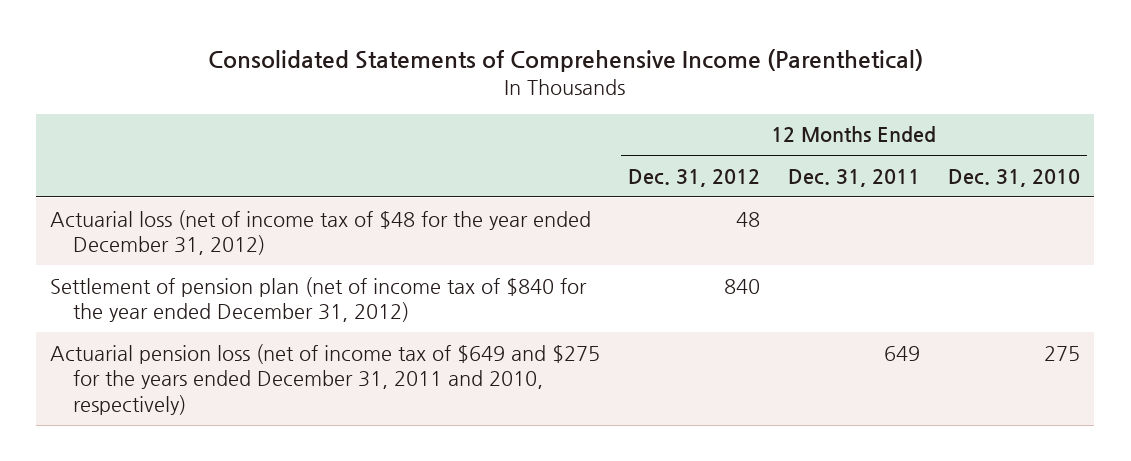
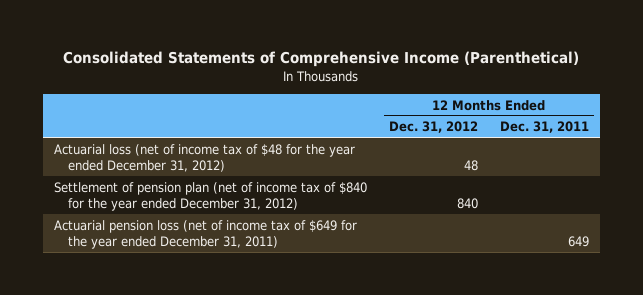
- | 12 Months Ended Dec. 31, 2012 | 12 Months Ended Dec. 31, 2011 | 12 Months Ended Dec. 31, 2010
+ | 12 Months Ended Dec. 31, 2012 | 12 Months Ended Dec. 31, 2011
- Actuarial pension loss (net of income tax of $649 and $275 for the years ended December 31, 2011 and 2010, respectively) | | 649 | 275
+ Actuarial pension loss (net of income tax of $649 for the year ended December 31, 2011) | | 649

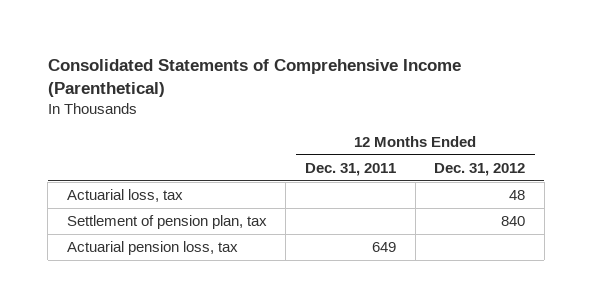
- | 12 Months Ended Dec. 31, 2012 | 12 Months Ended Dec. 31, 2011
+ | 12 Months Ended Dec. 31, 2011 | 12 Months Ended Dec. 31, 2012
- Actuarial loss (net of income tax of $48 for the year ended December 31, 2012) | 48 |
- Settlement of pension plan (net of income tax of $840 for the year ended December 31, 2012) | 840 |
- Actuarial pension loss (net of income tax of $649 for the year ended December 31, 2011) | | 649
+ Actuarial loss, tax | | 48
+ Settlement of pension plan, tax | | 840
+ Actuarial pension loss, tax | 649 |

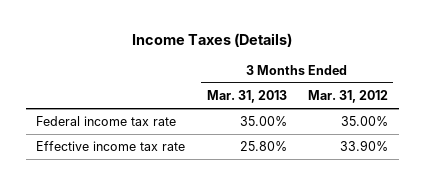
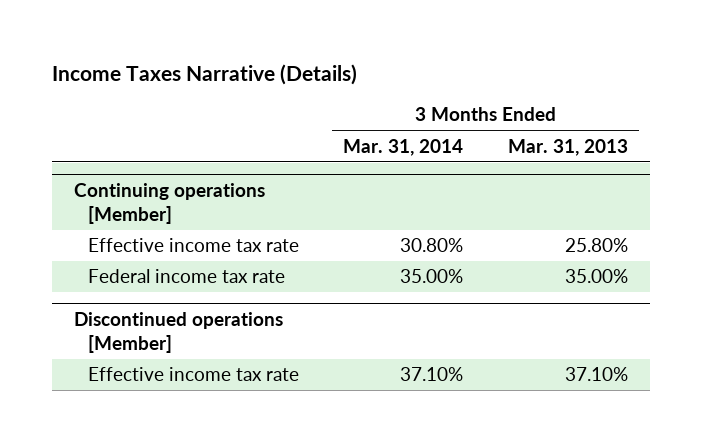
- Income Taxes (Details)
+ Income Taxes Narrative (Details)
- | 3 Months Ended Mar. 31, 2013 | 3 Months Ended Mar. 31, 2012
+ | 3 Months Ended Mar. 31, 2014 | 3 Months Ended Mar. 31, 2013
- Federal income tax rate | 35.00% | 35.00%
+ Continuing operations [Member]
+ Federal income tax rate | 35.00% | 35.00%
+ Discontinued operations [Member]
+ Effective income tax rate | 37.10% | 37.10%

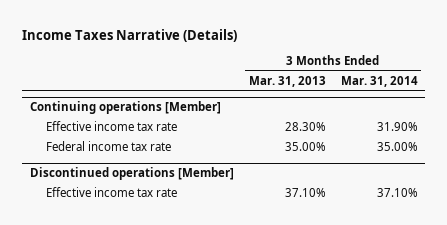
- | 3 Months Ended Mar. 31, 2014 | 3 Months Ended Mar. 31, 2013
+ | 3 Months Ended Mar. 31, 2013 | 3 Months Ended Mar. 31, 2014
@ Continuing operations [Member]
- Effective income tax rate | 30.80% | 25.80%
+ Effective income tax rate | 28.30% | 31.90%

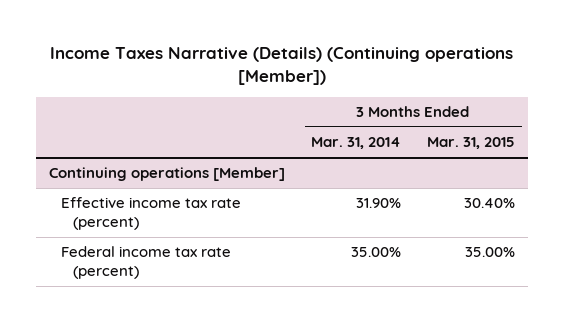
- Income Taxes Narrative (Details)
+ Income Taxes Narrative (Details) (Continuing operations [Member])
- | 3 Months Ended Mar. 31, 2013 | 3 Months Ended Mar. 31, 2014
+ | 3 Months Ended Mar. 31, 2014 | 3 Months Ended Mar. 31, 2015
@ Continuing operations [Member]
- Effective income tax rate | 28.30% | 31.90%
- Federal income tax rate | 35.00% | 35.00%
- Discontinued operations [Member]
- Effective income tax rate | 37.10% | 37.10%
@ Continuing operations [Member]
+ Effective income tax rate (percent) | 31.90% | 30.40%
+ Federal income tax rate (percent) | 35.00% | 35.00%

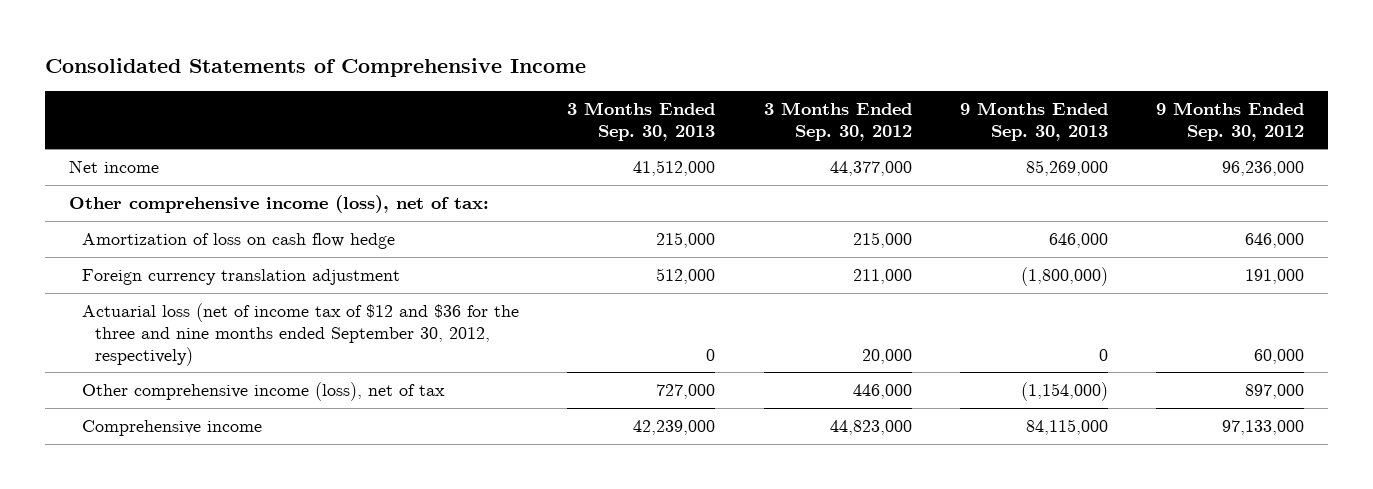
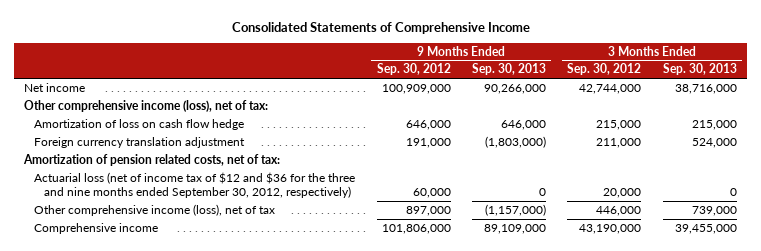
- | 3 Months Ended Sep. 30, 2013 | 3 Months Ended Sep. 30, 2012 | 9 Months Ended Sep. 30, 2013 | 9 Months Ended Sep. 30, 2012
+ | 9 Months Ended Sep. 30, 2012 | 9 Months Ended Sep. 30, 2013 | 3 Months Ended Sep. 30, 2012 | 3 Months Ended Sep. 30, 2013
- Net income | 41,512,000 | 44,377,000 | 85,269,000 | 96,236,000
+ Net income | 100,909,000 | 90,266,000 | 42,744,000 | 38,716,000
- Foreign currency translation adjustment | 512,000 | 211,000 | (1,800,000) | 191,000
+ Foreign currency translation adjustment | 191,000 | (1,803,000) | 211,000 | 524,000
+ Amortization of pension related costs, net of tax:
- Other comprehensive income (loss), net of tax | 727,000 | 446,000 | (1,154,000) | 897,000
- Comprehensive income | 42,239,000 | 44,823,000 | 84,115,000 | 97,133,000
+ Other comprehensive income (loss), net of tax | 897,000 | (1,157,000) | 446,000 | 739,000
+ Comprehensive income | 101,806,000 | 89,109,000 | 43,190,000 | 39,455,000

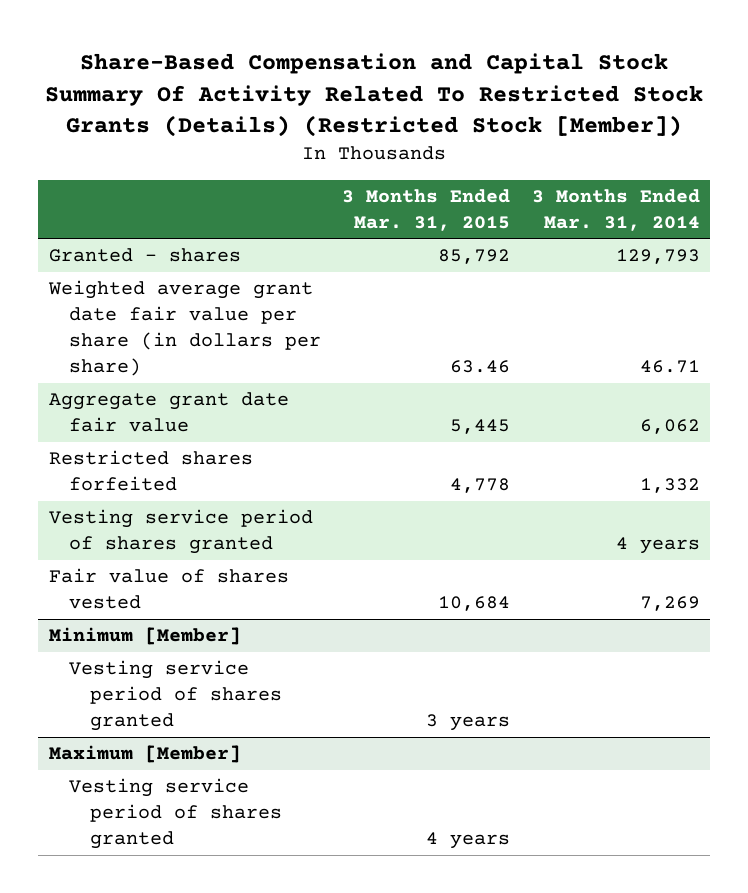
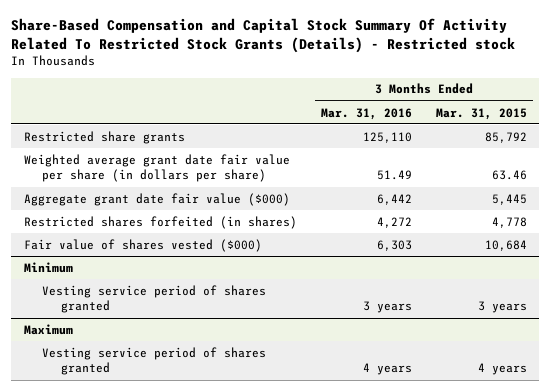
- Share-Based Compensation and Capital Stock Summary Of Activity Related To Restricted Stock Grants (Details) (Restricted Stock [Member])
+ Share-Based Compensation and Capital Stock Summary Of Activity Related To Restricted Stock Grants (Details) - Restricted stock
- | 3 Months Ended Mar. 31, 2015 | 3 Months Ended Mar. 31, 2014
+ | 3 Months Ended Mar. 31, 2016 | 3 Months Ended Mar. 31, 2015
- Granted - shares | 85,792 | 129,793
+ Restricted share grants | 125,110 | 85,792
- Aggregate grant date fair value | 5,445 | 6,062
- Restricted shares forfeited | 4,778 | 1,332
- Vesting service period of shares granted | | 4 years
- Fair value of shares vested | 10,684 | 7,269
- Minimum [Member]
+ Aggregate grant date fair value ($000) | 6,442 | 5,445
+ Restricted shares forfeited (in shares) | 4,272 | 4,778
+ Fair value of shares vested ($000) | 6,303 | 10,684
+ Minimum
- Maximum [Member]
+ Maximum

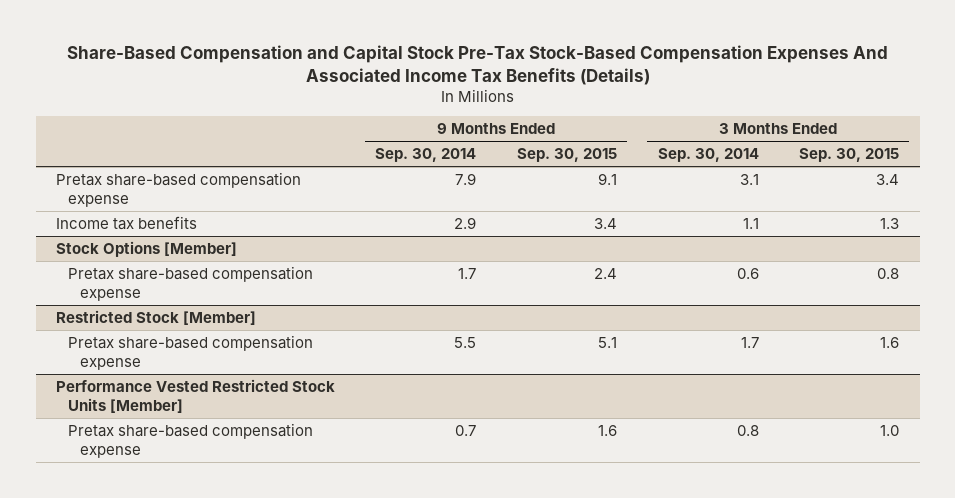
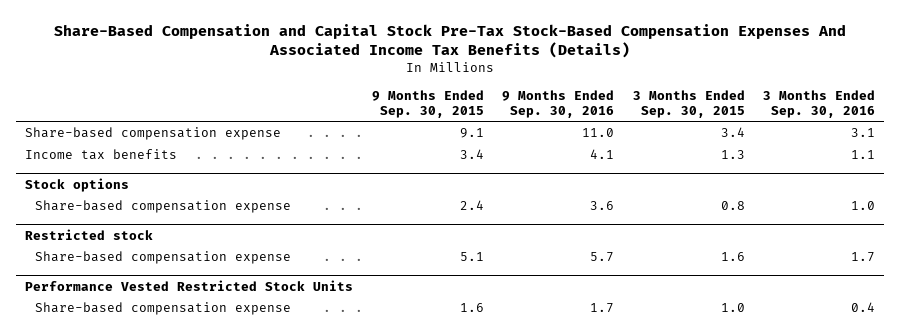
- | 9 Months Ended Sep. 30, 2014 | 9 Months Ended Sep. 30, 2015 | 3 Months Ended Sep. 30, 2014 | 3 Months Ended Sep. 30, 2015
+ | 9 Months Ended Sep. 30, 2015 | 9 Months Ended Sep. 30, 2016 | 3 Months Ended Sep. 30, 2015 | 3 Months Ended Sep. 30, 2016
- Pretax share-based compensation expense | 7.9 | 9.1 | 3.1 | 3.4
+ Share-based compensation expense | 9.1 | 11.0 | 3.4 | 3.1
- Stock Options [Member]
- Pretax share-based compensation expense | 1.7 | 2.4 | 0.6 | 0.8
- Restricted Stock [Member]
- Pretax share-based compensation expense | 5.5 | 5.1 | 1.7 | 1.6
- Performance Vested Restricted Stock Units [Member]
- Pretax share-based compensation expense | 0.7 | 1.6 | 0.8 | 1.0
+ Stock options
+ Share-based compensation expense | 2.4 | 3.6 | 0.8 | 1.0
+ Restricted stock
+ Share-based compensation expense | 5.1 | 5.7 | 1.6 | 1.7
+ Performance Vested Restricted Stock Units
+ Share-based compensation expense | 1.6 | 1.7 | 1.0 | 0.4

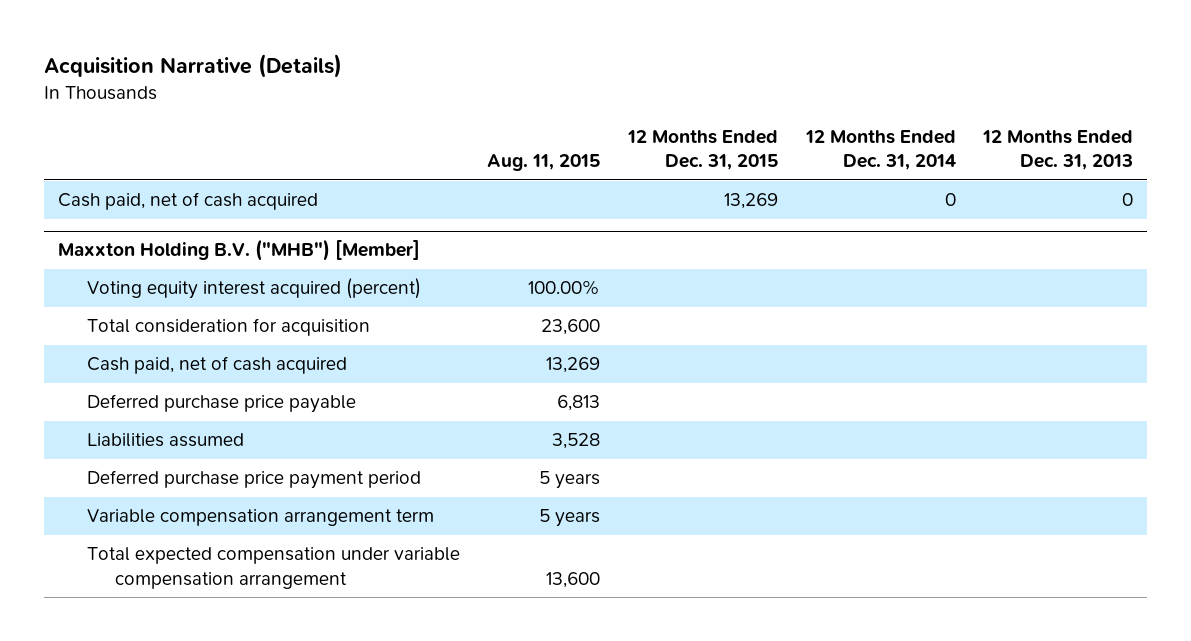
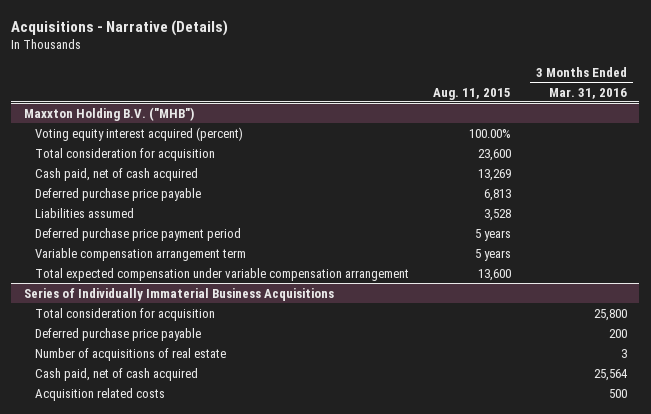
- Acquisition Narrative (Details)
+ Acquisitions - Narrative (Details)
- | Aug. 11, 2015 | 12 Months Ended Dec. 31, 2015 | 12 Months Ended Dec. 31, 2014 | 12 Months Ended Dec. 31, 2013
+ | Aug. 11, 2015 | 3 Months Ended Mar. 31, 2016
- Cash paid, net of cash acquired | | 13,269 | 0 | 0
- Maxxton Holding B.V. ("MHB") [Member]
+ Maxxton Holding B.V. ("MHB")
+ Series of Individually Immaterial Business Acquisitions
+ Total consideration for acquisition | | 25,800
+ Deferred purchase price payable | | 200
+ Number of acquisitions of real estate | | 3
+ Cash paid, net of cash acquired | | 25,564
+ Acquisition related costs | | 500

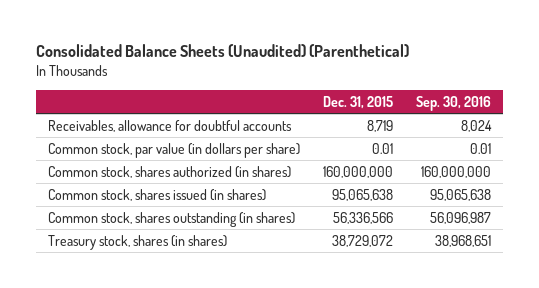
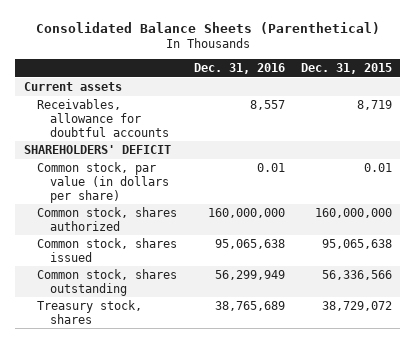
- Consolidated Balance Sheets (Unaudited) (Parenthetical)
+ Consolidated Balance Sheets (Parenthetical)
- | Dec. 31, 2015 | Sep. 30, 2016
+ | Dec. 31, 2016 | Dec. 31, 2015
+ Current assets
+ SHAREHOLDERS' DEFICIT
- Common stock, shares authorized (in shares) | 160,000,000 | 160,000,000
- Common stock, shares issued (in shares) | 95,065,638 | 95,065,638
- Common stock, shares outstanding (in shares) | 56,336,566 | 56,096,987
- Treasury stock, shares (in shares) | 38,729,072 | 38,968,651
+ Common stock, shares authorized | 160,000,000 | 160,000,000
+ Common stock, shares issued | 95,065,638 | 95,065,638
+ Common stock, shares outstanding | 56,299,949 | 56,336,566
+ Treasury stock, shares | 38,765,689 | 38,729,072

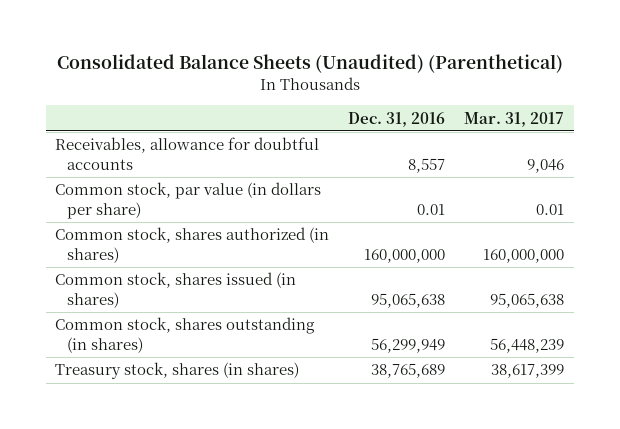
- Consolidated Balance Sheets (Parenthetical)
+ Consolidated Balance Sheets (Unaudited) (Parenthetical)
- | Dec. 31, 2016 | Dec. 31, 2015
+ | Dec. 31, 2016 | Mar. 31, 2017
- Current assets
- SHAREHOLDERS' DEFICIT
- Common stock, shares authorized | 160,000,000 | 160,000,000
- Common stock, shares issued | 95,065,638 | 95,065,638
- Common stock, shares outstanding | 56,299,949 | 56,336,566
- Treasury stock, shares | 38,765,689 | 38,729,072
+ Common stock, shares authorized (in shares) | 160,000,000 | 160,000,000
+ Common stock, shares issued (in shares) | 95,065,638 | 95,065,638
+ Common stock, shares outstanding (in shares) | 56,299,949 | 56,448,239
+ Treasury stock, shares (in shares) | 38,765,689 | 38,617,399

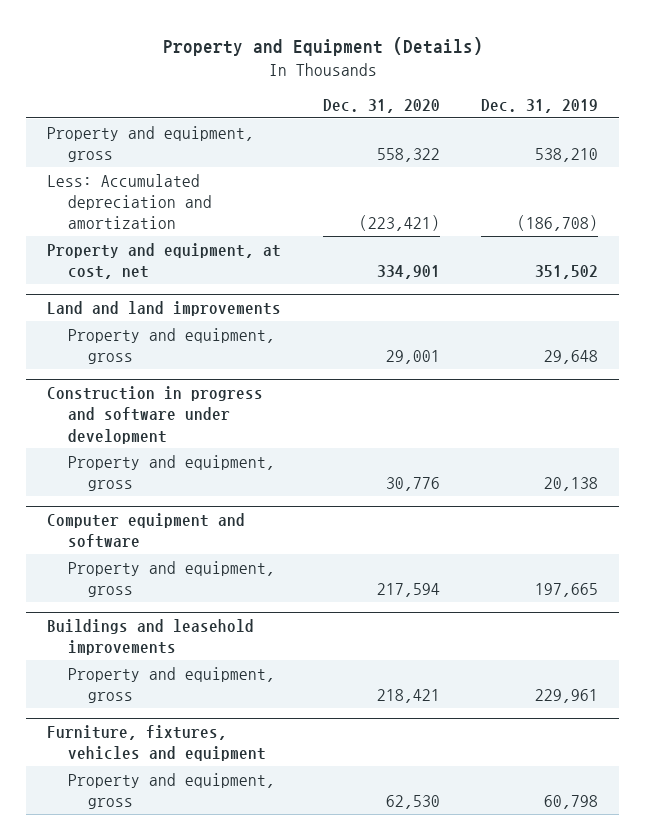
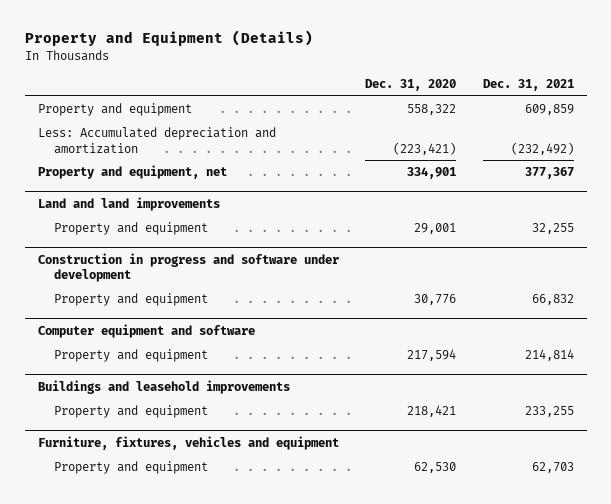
- | Dec. 31, 2020 | Dec. 31, 2019
+ | Dec. 31, 2020 | Dec. 31, 2021
- Property and equipment, gross | 558,322 | 538,210
+ Property and equipment | 558,322 | 609,859
- Property and equipment, at cost, net | 334,901 | 351,502
+ Property and equipment, net | 334,901 | 377,367
@ Land and land improvements
- Property and equipment, gross | 29,001 | 29,648
+ Property and equipment | 29,001 | 32,255
@ Construction in progress and software under development
- Property and equipment, gross | 30,776 | 20,138
+ Property and equipment | 30,776 | 66,832
@ Computer equipment and software
- Property and equipment, gross | 217,594 | 197,665
+ Property and equipment | 217,594 | 214,814
@ Buildings and leasehold improvements
- Property and equipment, gross | 218,421 | 229,961
+ Property and equipment | 218,421 | 233,255
@ Furniture, fixtures, vehicles and equipment
- Property and equipment, gross | 62,530 | 60,798
+ Property and equipment | 62,530 | 62,703

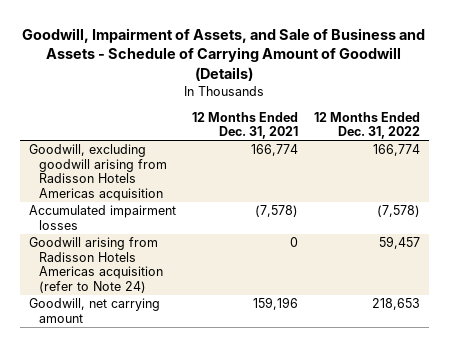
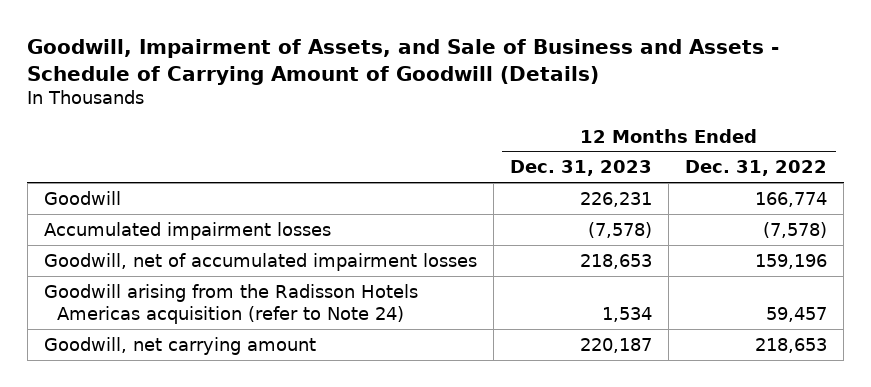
- | 12 Months Ended Dec. 31, 2021 | 12 Months Ended Dec. 31, 2022
+ | 12 Months Ended Dec. 31, 2023 | 12 Months Ended Dec. 31, 2022
- Goodwill, excluding goodwill arising from Radisson Hotels Americas acquisition | 166,774 | 166,774
+ Goodwill | 226,231 | 166,774
- Goodwill arising from Radisson Hotels Americas acquisition (refer to Note 24) | 0 | 59,457
+ Goodwill, net of accumulated impairment losses | 218,653 | 159,196
+ Goodwill arising from the Radisson Hotels Americas acquisition (refer to Note 24) | 1,534 | 59,457

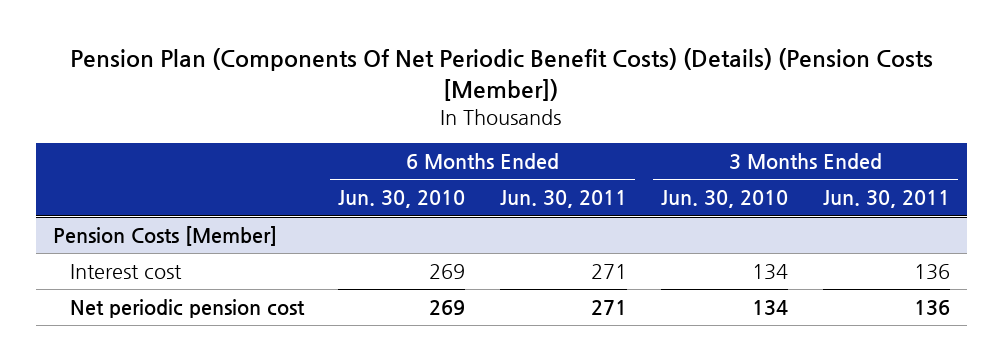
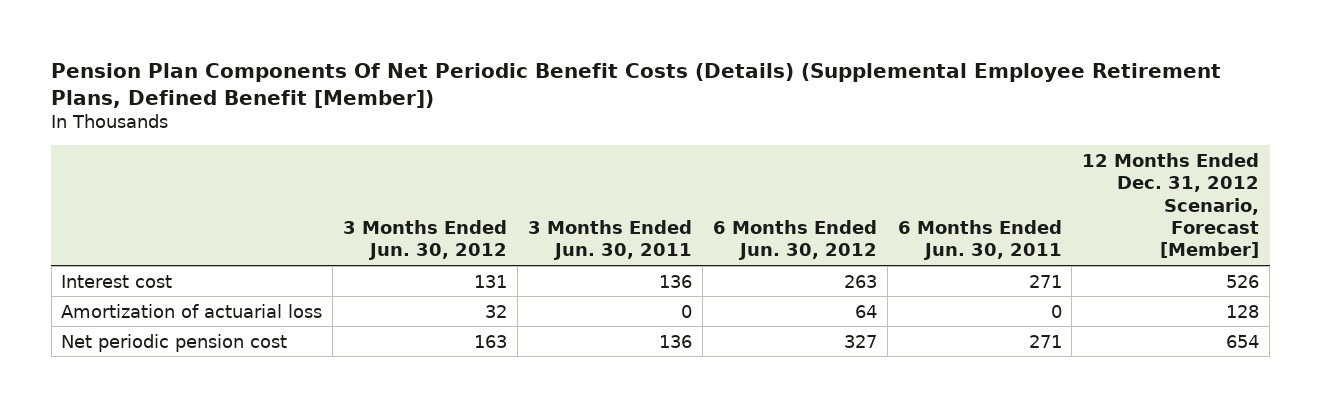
- Pension Plan (Components Of Net Periodic Benefit Costs) (Details) (Pension Costs [Member])
+ Pension Plan Components Of Net Periodic Benefit Costs (Details) (Supplemental Employee Retirement Plans, Defined Benefit [Member])
- | 6 Months Ended Jun. 30, 2010 | 6 Months Ended Jun. 30, 2011 | 3 Months Ended Jun. 30, 2010 | 3 Months Ended Jun. 30, 2011
+ | 3 Months Ended Jun. 30, 2012 | 3 Months Ended Jun. 30, 2011 | 6 Months Ended Jun. 30, 2012 | 6 Months Ended Jun. 30, 2011 | 12 Months Ended Dec. 31, 2012 Scenario, Forecast [Member]
- Pension Costs [Member]
+ Amortization of actuarial loss | 32 | 0 | 64 | 0 | 128

